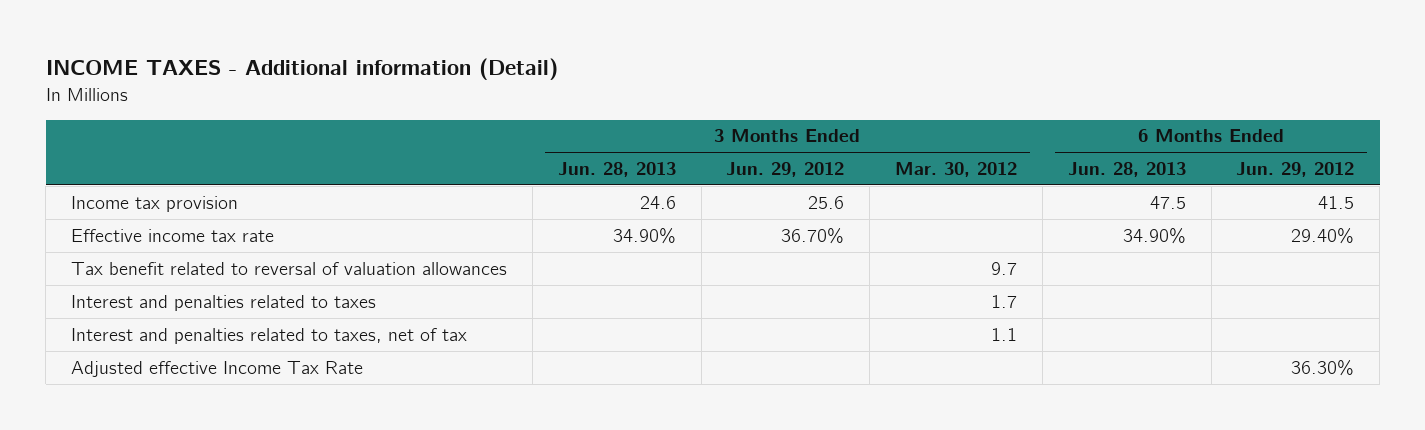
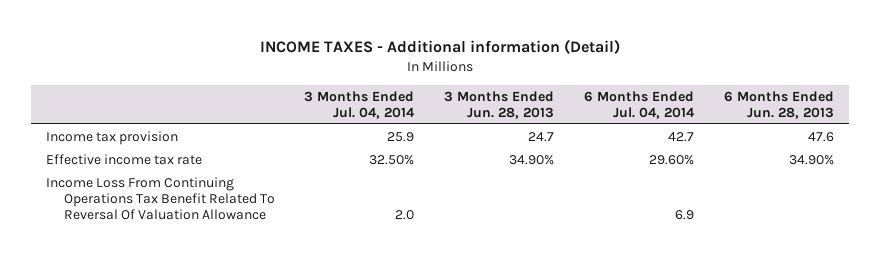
- | 3 Months Ended Jun. 28, 2013 | 3 Months Ended Jun. 29, 2012 | 3 Months Ended Mar. 30, 2012 | 6 Months Ended Jun. 28, 2013 | 6 Months Ended Jun. 29, 2012
+ | 3 Months Ended Jul. 04, 2014 | 3 Months Ended Jun. 28, 2013 | 6 Months Ended Jul. 04, 2014 | 6 Months Ended Jun. 28, 2013
- Income tax provision | 24.6 | 25.6 | | 47.5 | 41.5
+ Income tax provision | 25.9 | 24.7 | 42.7 | 47.6
- Tax benefit related to reversal of valuation allowances | | | 9.7 | |
- Interest and penalties related to taxes | | | 1.7 | |
- Interest and penalties related to taxes, net of tax | | | 1.1 | |
- Adjusted effective Income Tax Rate | | | | | 36.30%
+ Income Loss From Continuing Operations Tax Benefit Related To Reversal Of Valuation Allowance | 2.0 | | 6.9 |

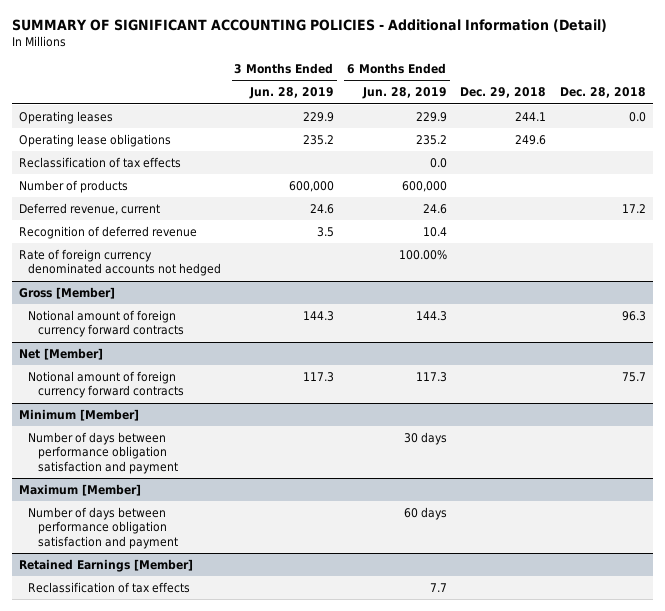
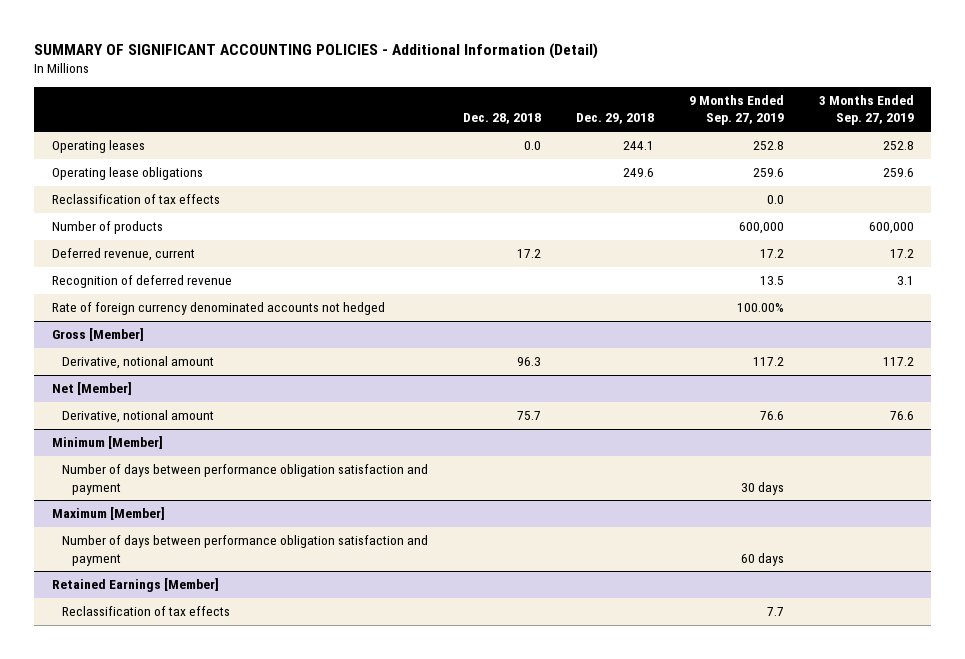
- | 3 Months Ended Jun. 28, 2019 | 6 Months Ended Jun. 28, 2019 | Dec. 29, 2018 | Dec. 28, 2018
+ | Dec. 28, 2018 | Dec. 29, 2018 | 9 Months Ended Sep. 27, 2019 | 3 Months Ended Sep. 27, 2019
@ Gross [Member]
- Notional amount of foreign currency forward contracts | 144.3 | 144.3 | | 96.3
+ Derivative, notional amount | 96.3 | | 117.2 | 117.2
@ Net [Member]
- Notional amount of foreign currency forward contracts | 117.3 | 117.3 | | 75.7
+ Derivative, notional amount | 75.7 | | 76.6 | 76.6

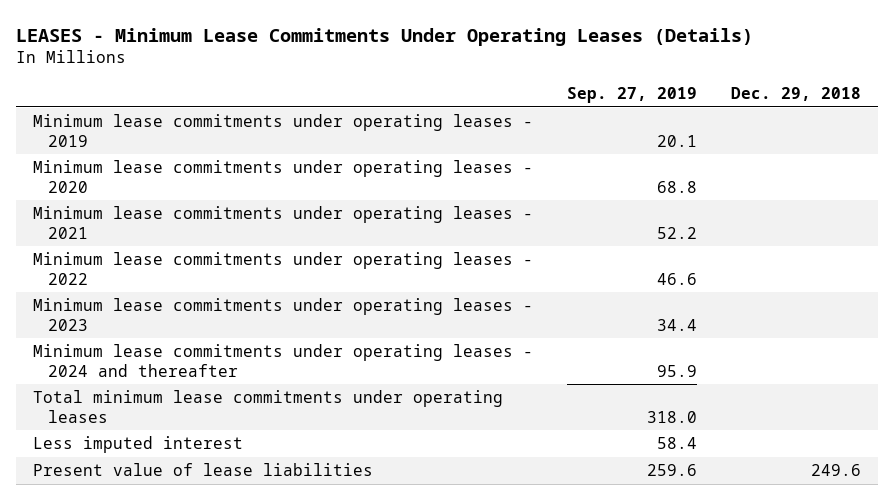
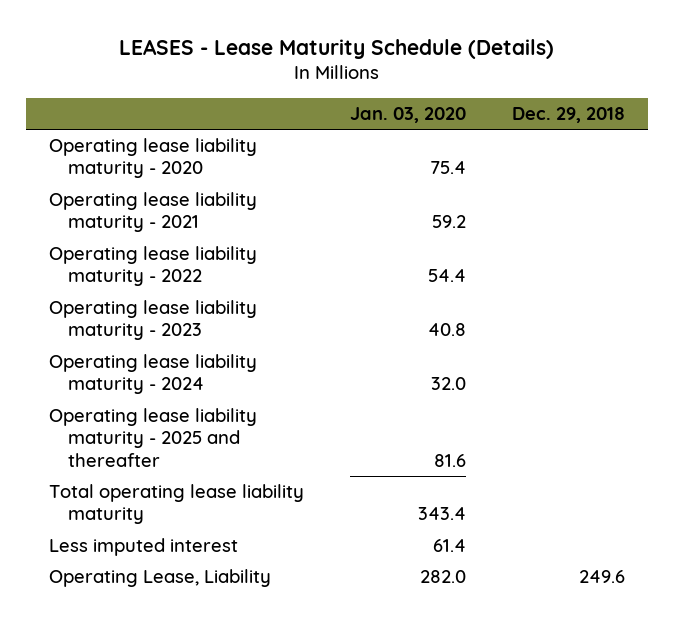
- LEASES - Minimum Lease Commitments Under Operating Leases (Details)
+ LEASES - Lease Maturity Schedule (Details)
- | Sep. 27, 2019 | Dec. 29, 2018
+ | Jan. 03, 2020 | Dec. 29, 2018
- Minimum lease commitments under operating leases - 2019 | 20.1 |
- Minimum lease commitments under operating leases - 2020 | 68.8 |
- Minimum lease commitments under operating leases - 2021 | 52.2 |
- Minimum lease commitments under operating leases - 2022 | 46.6 |
- Minimum lease commitments under operating leases - 2023 | 34.4 |
- Minimum lease commitments under operating leases - 2024 and thereafter | 95.9 |
- Total minimum lease commitments under operating leases | 318.0 |
+ Operating lease liability maturity - 2020 | 75.4 |
+ Operating lease liability maturity - 2021 | 59.2 |
+ Operating lease liability maturity - 2022 | 54.4 |
+ Operating lease liability maturity - 2023 | 40.8 |
+ Operating lease liability maturity - 2024 | 32.0 |
+ Operating lease liability maturity - 2025 and thereafter | 81.6 |
+ Total operating lease liability maturity | 343.4 |
- Present value of lease liabilities | 259.6 | 249.6
+ Operating Lease, Liability | 282.0 | 249.6

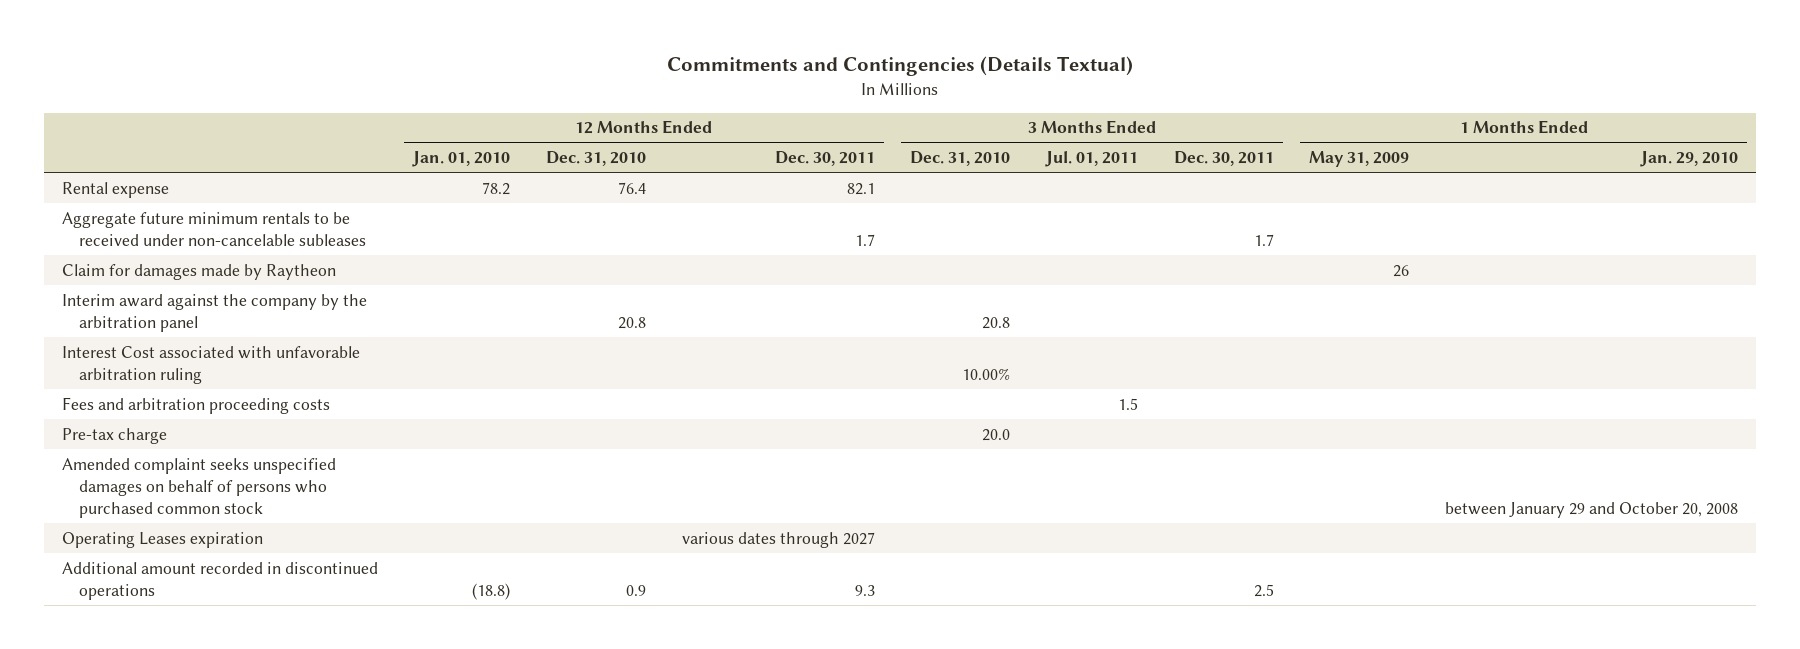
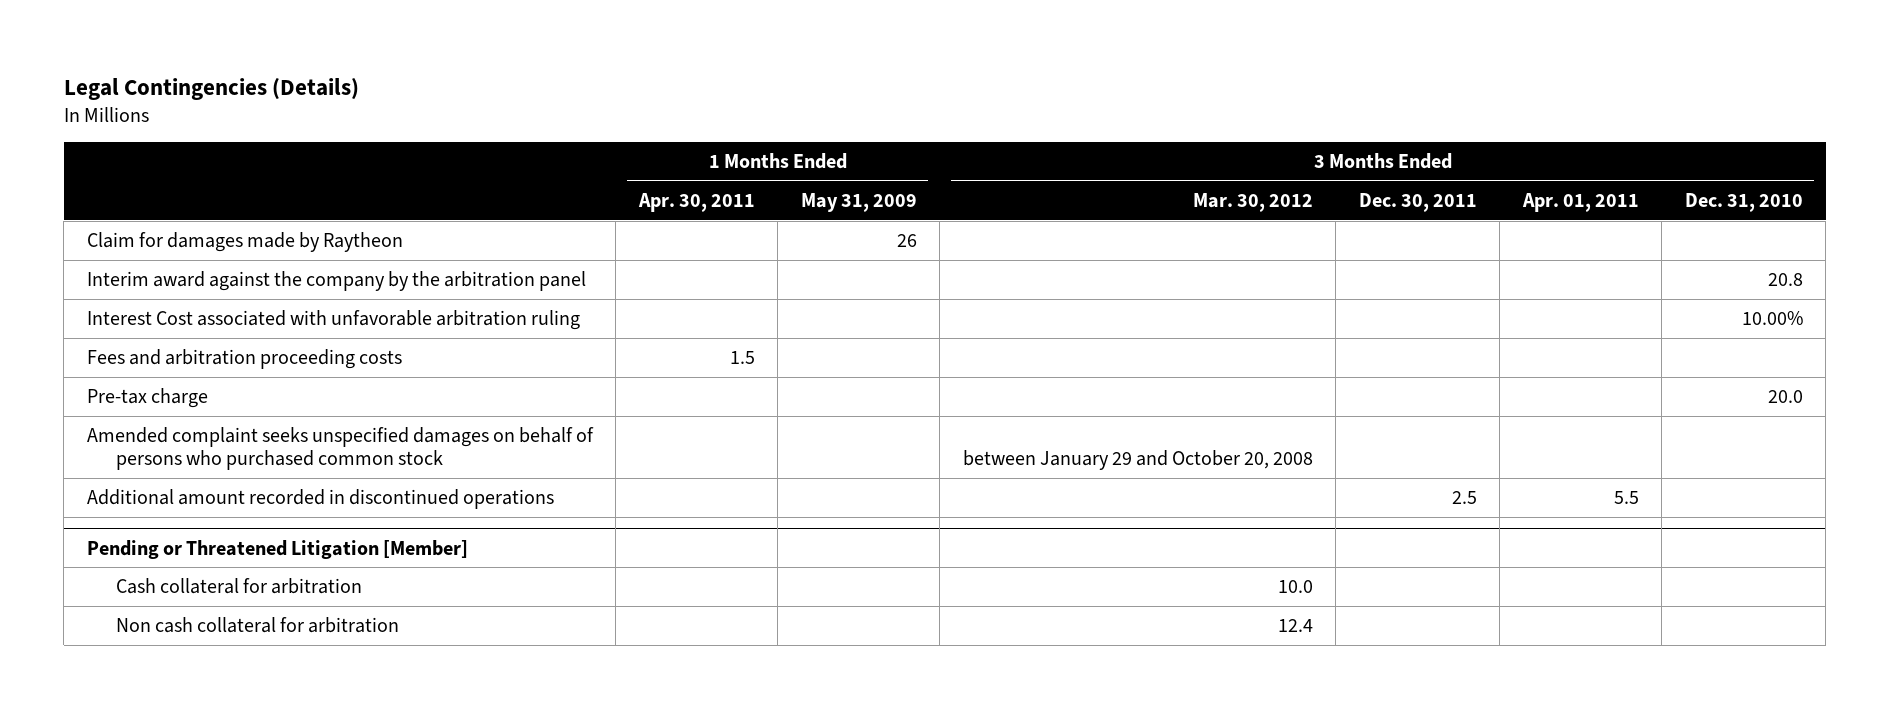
- Commitments and Contingencies (Details Textual)
+ Legal Contingencies (Details)
- | 12 Months Ended Jan. 01, 2010 | 12 Months Ended Dec. 31, 2010 | 12 Months Ended Dec. 30, 2011 | 3 Months Ended Dec. 31, 2010 | 3 Months Ended Jul. 01, 2011 | 3 Months Ended Dec. 30, 2011 | 1 Months Ended May 31, 2009 | 1 Months Ended Jan. 29, 2010
+ | 1 Months Ended Apr. 30, 2011 | 1 Months Ended May 31, 2009 | 3 Months Ended Mar. 30, 2012 | 3 Months Ended Dec. 30, 2011 | 3 Months Ended Apr. 01, 2011 | 3 Months Ended Dec. 31, 2010
- Rental expense | 78.2 | 76.4 | 82.1 | | | | |
- Aggregate future minimum rentals to be received under non-cancelable subleases | | | 1.7 | | | 1.7 | |
- Operating Leases expiration | | | various dates through 2027 | | | | |
+ Pending or Threatened Litigation [Member]
+ Cash collateral for arbitration | | | 10.0 | | |
+ Non cash collateral for arbitration | | | 12.4 | | |

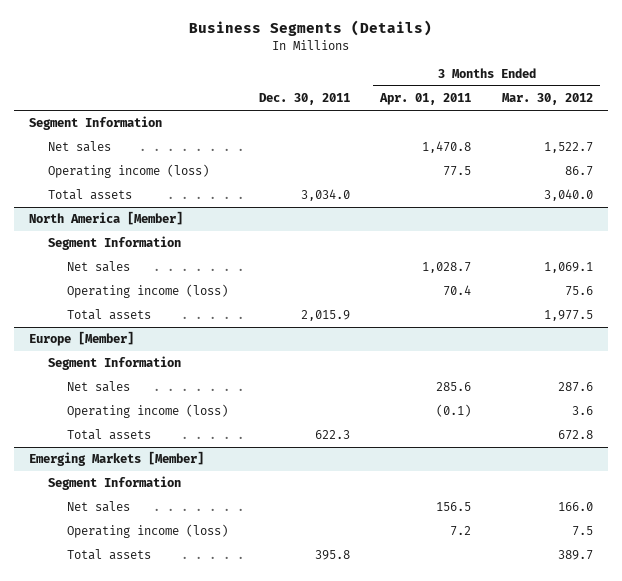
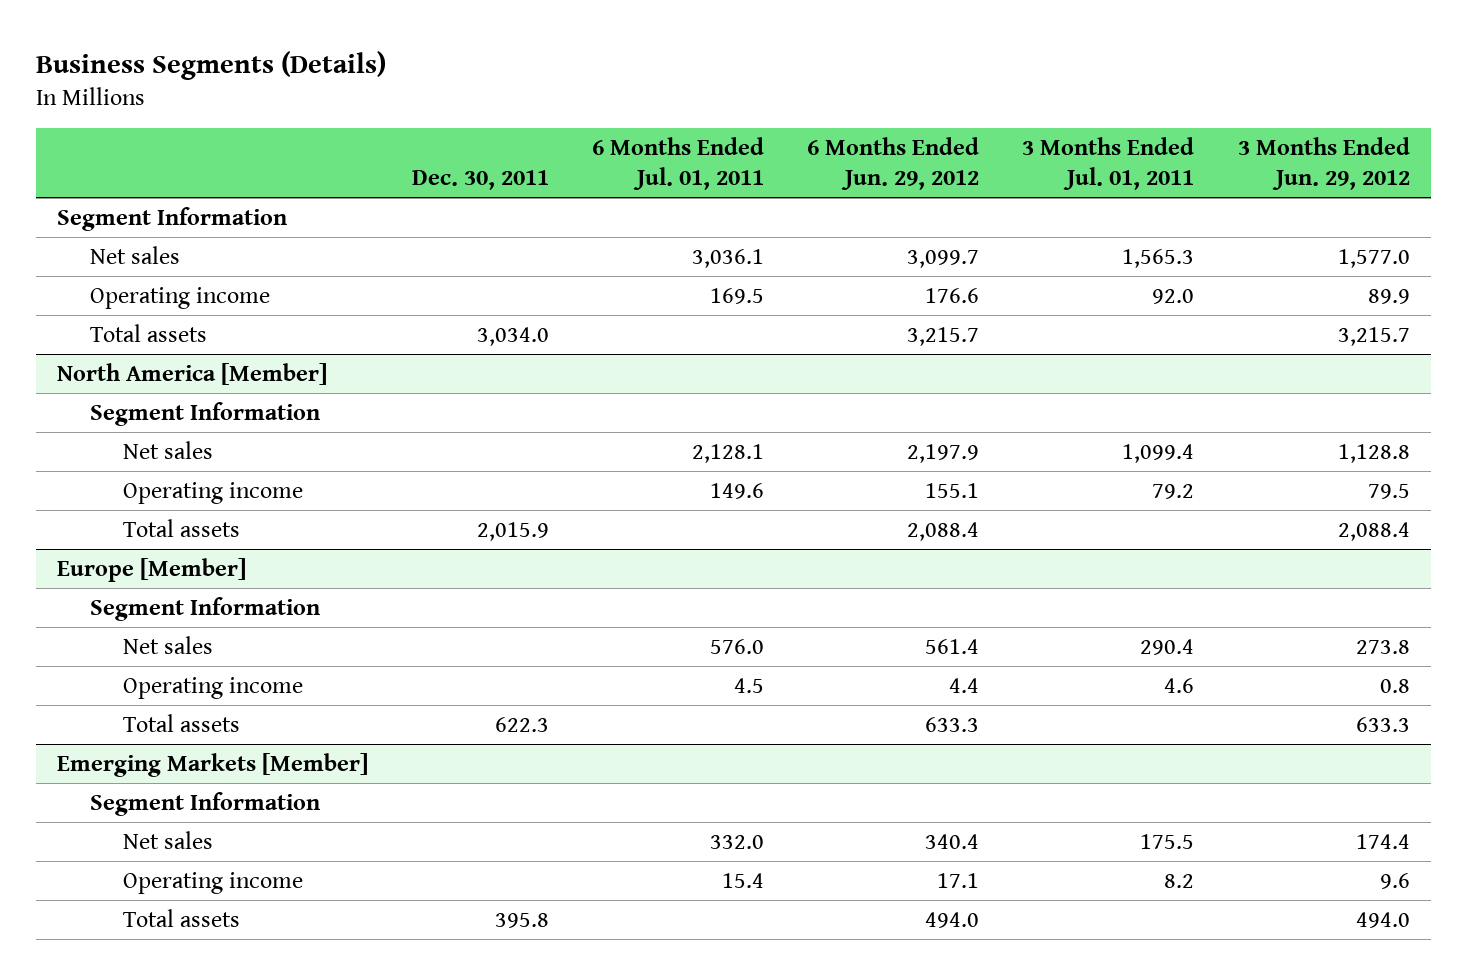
- | Dec. 30, 2011 | 3 Months Ended Apr. 01, 2011 | 3 Months Ended Mar. 30, 2012
+ | Dec. 30, 2011 | 6 Months Ended Jul. 01, 2011 | 6 Months Ended Jun. 29, 2012 | 3 Months Ended Jul. 01, 2011 | 3 Months Ended Jun. 29, 2012
- Operating income (loss) | | 77.5 | 86.7
+ Operating income | | 169.5 | 176.6 | 92.0 | 89.9
@ North America [Member]
- Operating income (loss) | | 70.4 | 75.6
+ Operating income | | 149.6 | 155.1 | 79.2 | 79.5
@ Europe [Member]
- Operating income (loss) | | (0.1) | 3.6
+ Operating income | | 4.5 | 4.4 | 4.6 | 0.8
@ Emerging Markets [Member]
- Operating income (loss) | | 7.2 | 7.5
+ Operating income | | 15.4 | 17.1 | 8.2 | 9.6

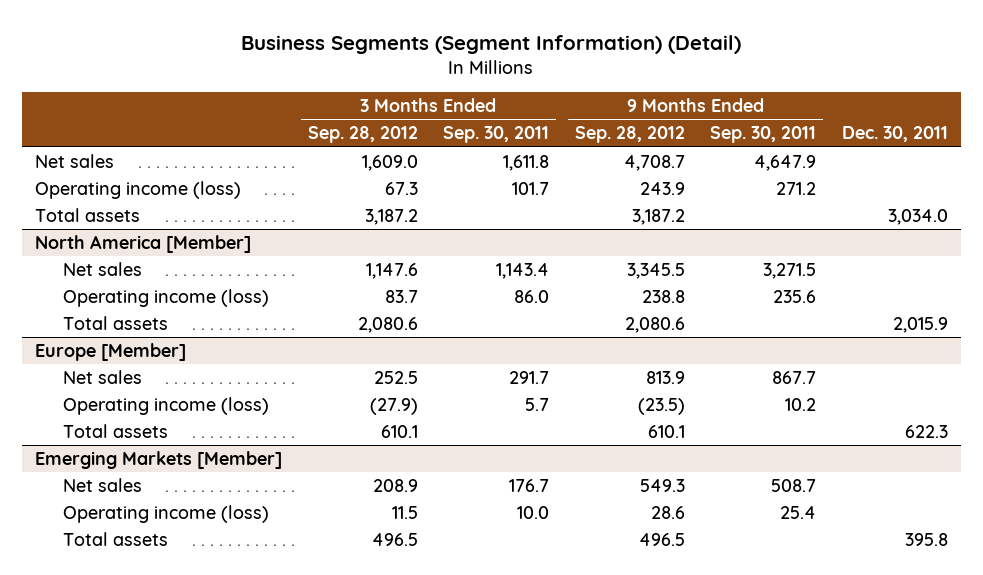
- Business Segments (Details)
+ Business Segments (Segment Information) (Detail)
- | Dec. 30, 2011 | 6 Months Ended Jul. 01, 2011 | 6 Months Ended Jun. 29, 2012 | 3 Months Ended Jul. 01, 2011 | 3 Months Ended Jun. 29, 2012
+ | 3 Months Ended Sep. 28, 2012 | 3 Months Ended Sep. 30, 2011 | 9 Months Ended Sep. 28, 2012 | 9 Months Ended Sep. 30, 2011 | Dec. 30, 2011
- Segment Information
- Operating income | | 169.5 | 176.6 | 92.0 | 89.9
+ Operating income (loss) | 67.3 | 101.7 | 243.9 | 271.2 |
@ North America [Member]
- Segment Information
- Operating income | | 149.6 | 155.1 | 79.2 | 79.5
+ Operating income (loss) | 83.7 | 86.0 | 238.8 | 235.6 |
@ Europe [Member]
- Segment Information
- Operating income | | 4.5 | 4.4 | 4.6 | 0.8
+ Operating income (loss) | (27.9) | 5.7 | (23.5) | 10.2 |
@ Emerging Markets [Member]
- Segment Information
- Operating income | | 15.4 | 17.1 | 8.2 | 9.6
+ Operating income (loss) | 11.5 | 10.0 | 28.6 | 25.4 |

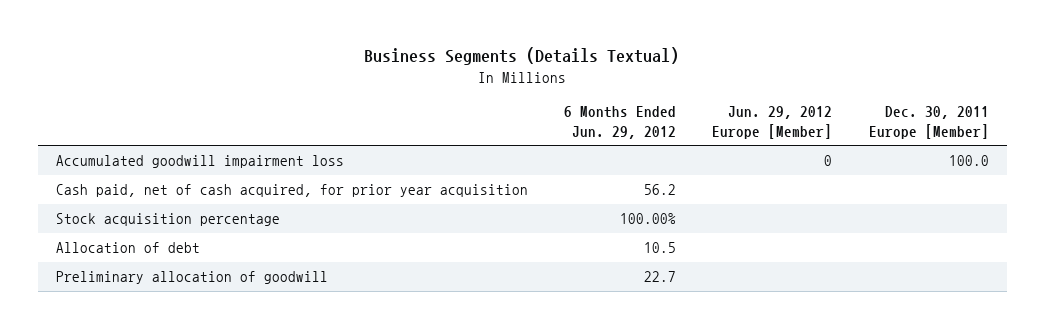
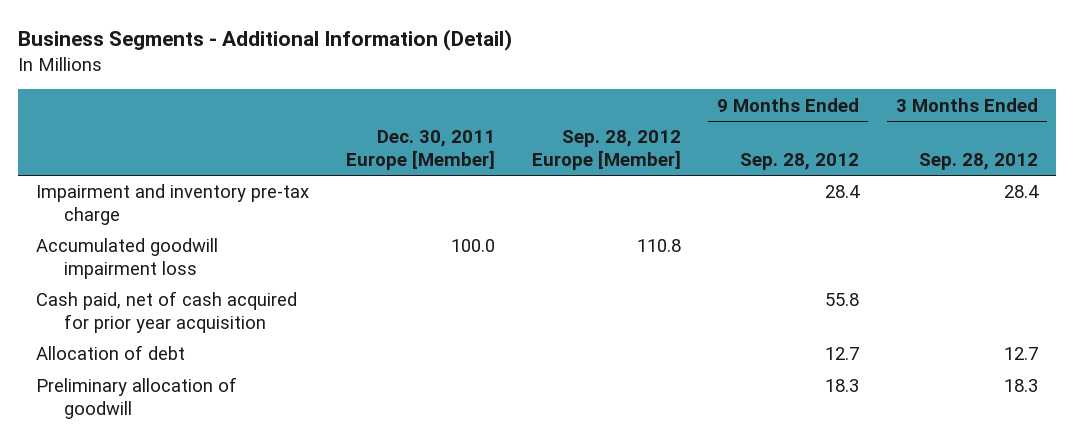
- Business Segments (Details Textual)
+ Business Segments - Additional Information (Detail)
- | 6 Months Ended Jun. 29, 2012 | Jun. 29, 2012 Europe [Member] | Dec. 30, 2011 Europe [Member]
+ | Dec. 30, 2011 Europe [Member] | Sep. 28, 2012 Europe [Member] | 9 Months Ended Sep. 28, 2012 | 3 Months Ended Sep. 28, 2012
+ Impairment and inventory pre-tax charge | | | 28.4 | 28.4
- Cash paid, net of cash acquired, for prior year acquisition | 56.2 | |
- Stock acquisition percentage | 100.00% | |
+ Cash paid, net of cash acquired for prior year acquisition | | | 55.8 |

